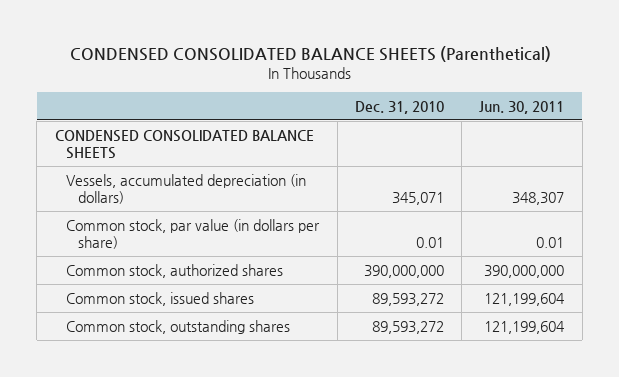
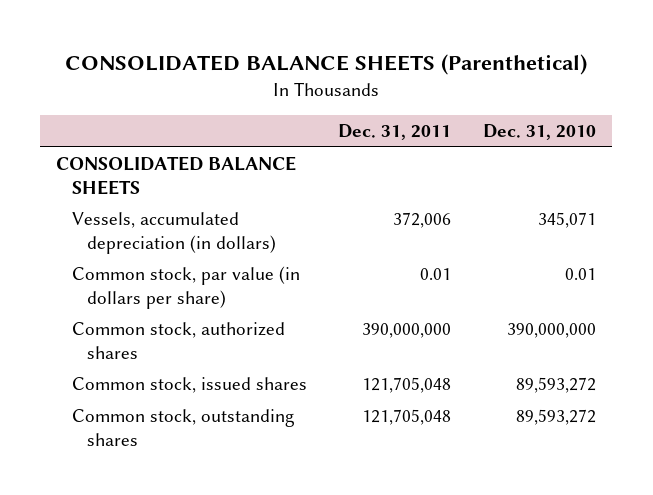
- CONDENSED CONSOLIDATED BALANCE SHEETS (Parenthetical)
+ CONSOLIDATED BALANCE SHEETS (Parenthetical)
- | Dec. 31, 2010 | Jun. 30, 2011
+ | Dec. 31, 2011 | Dec. 31, 2010
- CONDENSED CONSOLIDATED BALANCE SHEETS
+ CONSOLIDATED BALANCE SHEETS

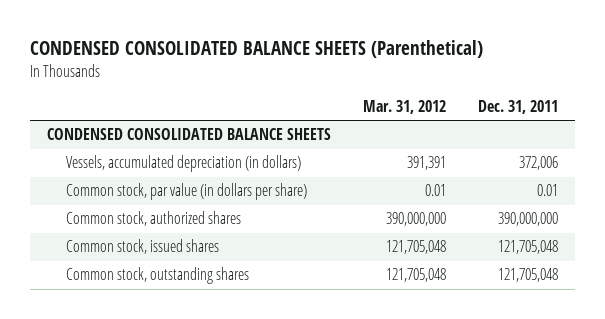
- CONSOLIDATED BALANCE SHEETS (Parenthetical)
+ CONDENSED CONSOLIDATED BALANCE SHEETS (Parenthetical)
- | Dec. 31, 2011 | Dec. 31, 2010
+ | Mar. 31, 2012 | Dec. 31, 2011
- CONSOLIDATED BALANCE SHEETS
+ CONDENSED CONSOLIDATED BALANCE SHEETS

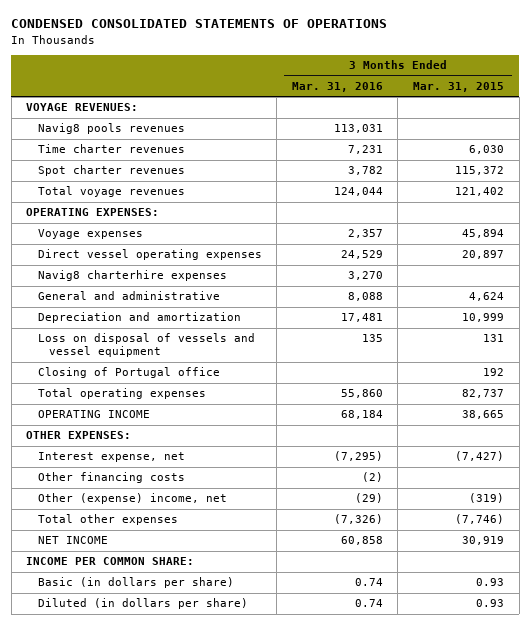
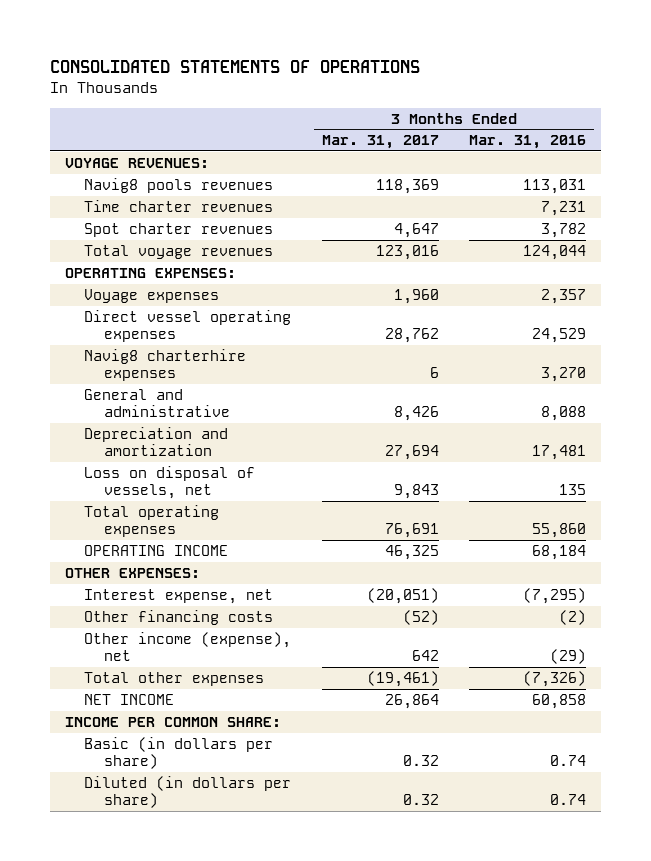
- CONDENSED CONSOLIDATED STATEMENTS OF OPERATIONS
+ CONSOLIDATED STATEMENTS OF OPERATIONS
- | 3 Months Ended Mar. 31, 2016 | 3 Months Ended Mar. 31, 2015
+ | 3 Months Ended Mar. 31, 2017 | 3 Months Ended Mar. 31, 2016
- Loss on disposal of vessels and vessel equipment | 135 | 131
- Closing of Portugal office | | 192
+ Loss on disposal of vessels, net | 9,843 | 135
- Other (expense) income, net | (29) | (319)
+ Other income (expense), net | 642 | (29)

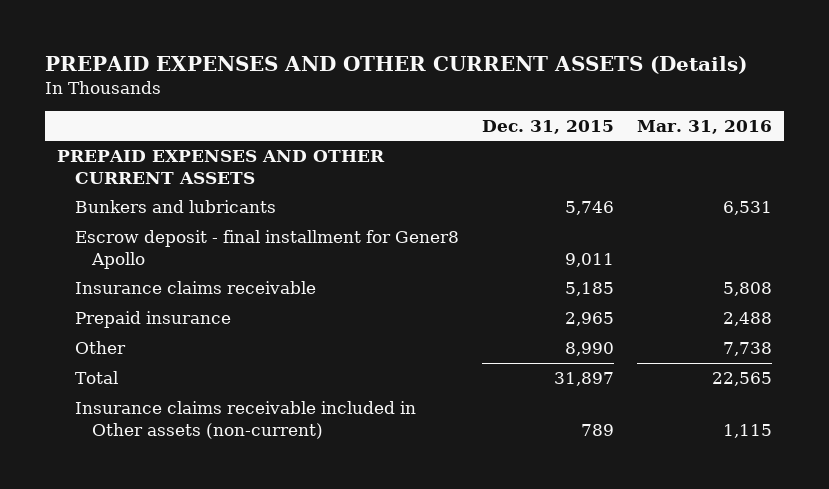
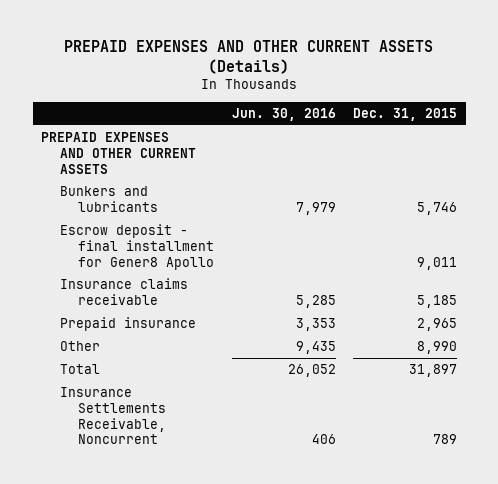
- | Dec. 31, 2015 | Mar. 31, 2016
+ | Jun. 30, 2016 | Dec. 31, 2015
- Insurance claims receivable included in Other assets (non-current) | 789 | 1,115
+ Insurance Settlements Receivable, Noncurrent | 406 | 789

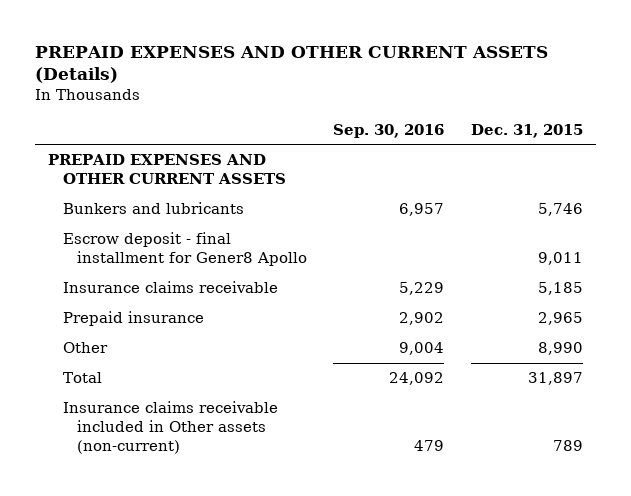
- | Jun. 30, 2016 | Dec. 31, 2015
+ | Sep. 30, 2016 | Dec. 31, 2015
- Insurance Settlements Receivable, Noncurrent | 406 | 789
+ Insurance claims receivable included in Other assets (non-current) | 479 | 789

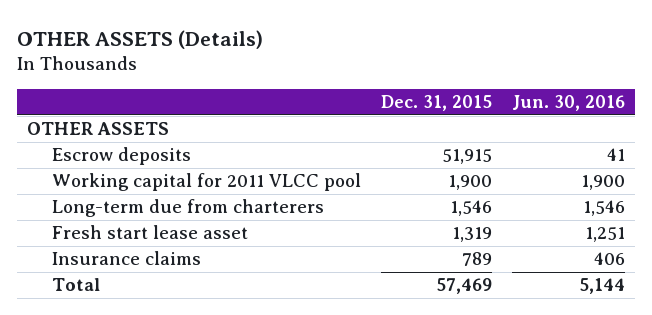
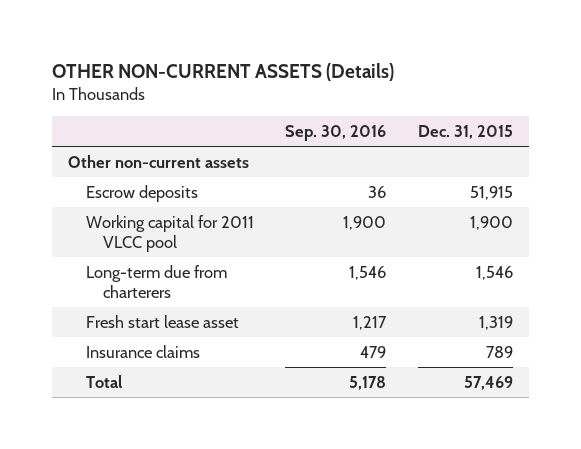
- OTHER ASSETS (Details)
+ OTHER NON-CURRENT ASSETS (Details)
- | Dec. 31, 2015 | Jun. 30, 2016
+ | Sep. 30, 2016 | Dec. 31, 2015
- OTHER ASSETS
+ Other non-current assets

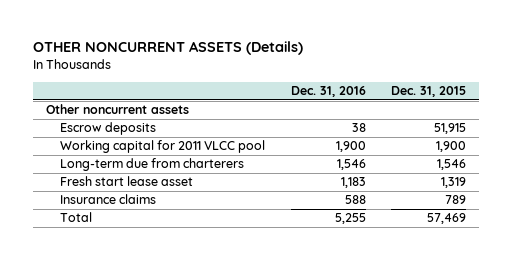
- OTHER NON-CURRENT ASSETS (Details)
+ OTHER NONCURRENT ASSETS (Details)
- | Sep. 30, 2016 | Dec. 31, 2015
+ | Dec. 31, 2016 | Dec. 31, 2015
- Other non-current assets
+ Other noncurrent assets

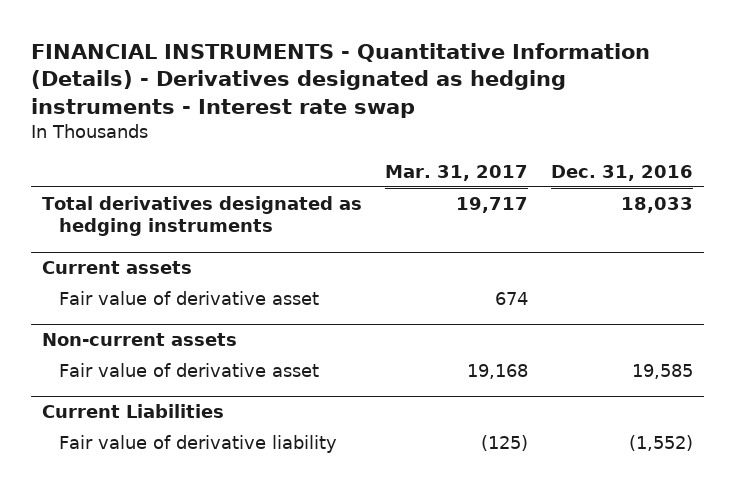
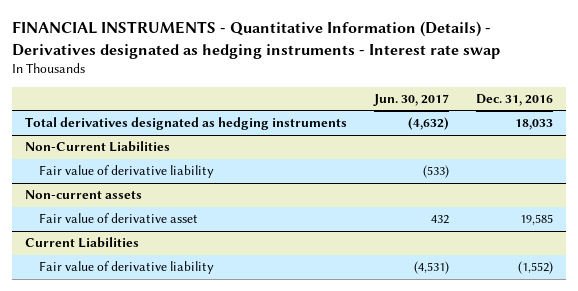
- | Mar. 31, 2017 | Dec. 31, 2016
+ | Jun. 30, 2017 | Dec. 31, 2016
- Current assets
- Fair value of derivative asset | 674 |
+ Non-Current Liabilities
+ Fair value of derivative liability | (533) |

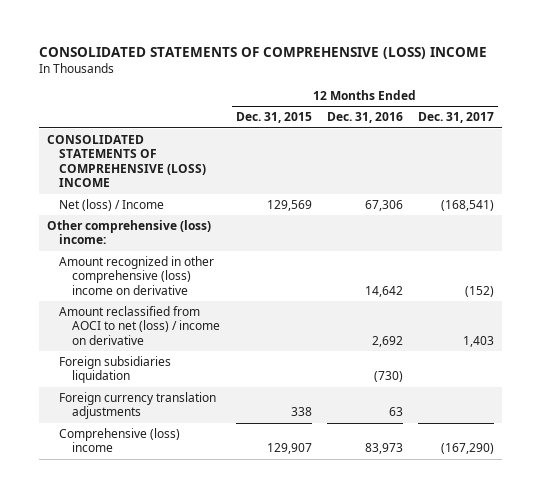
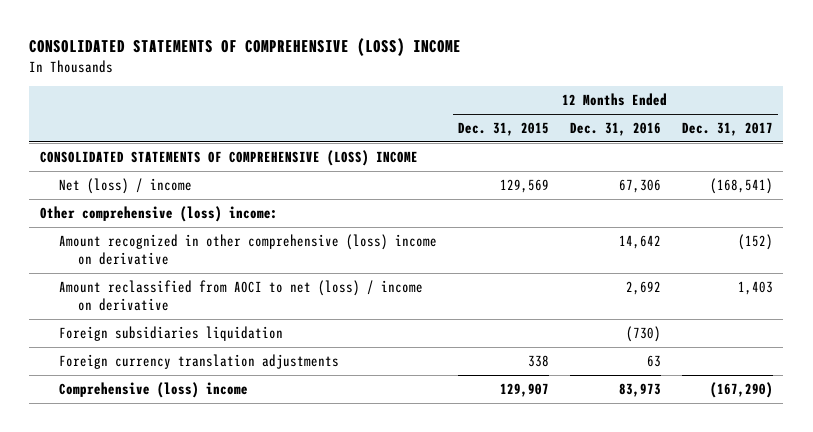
- Net (loss) / Income | 129,569 | 67,306 | (168,541)
+ Net (loss) / income | 129,569 | 67,306 | (168,541)

